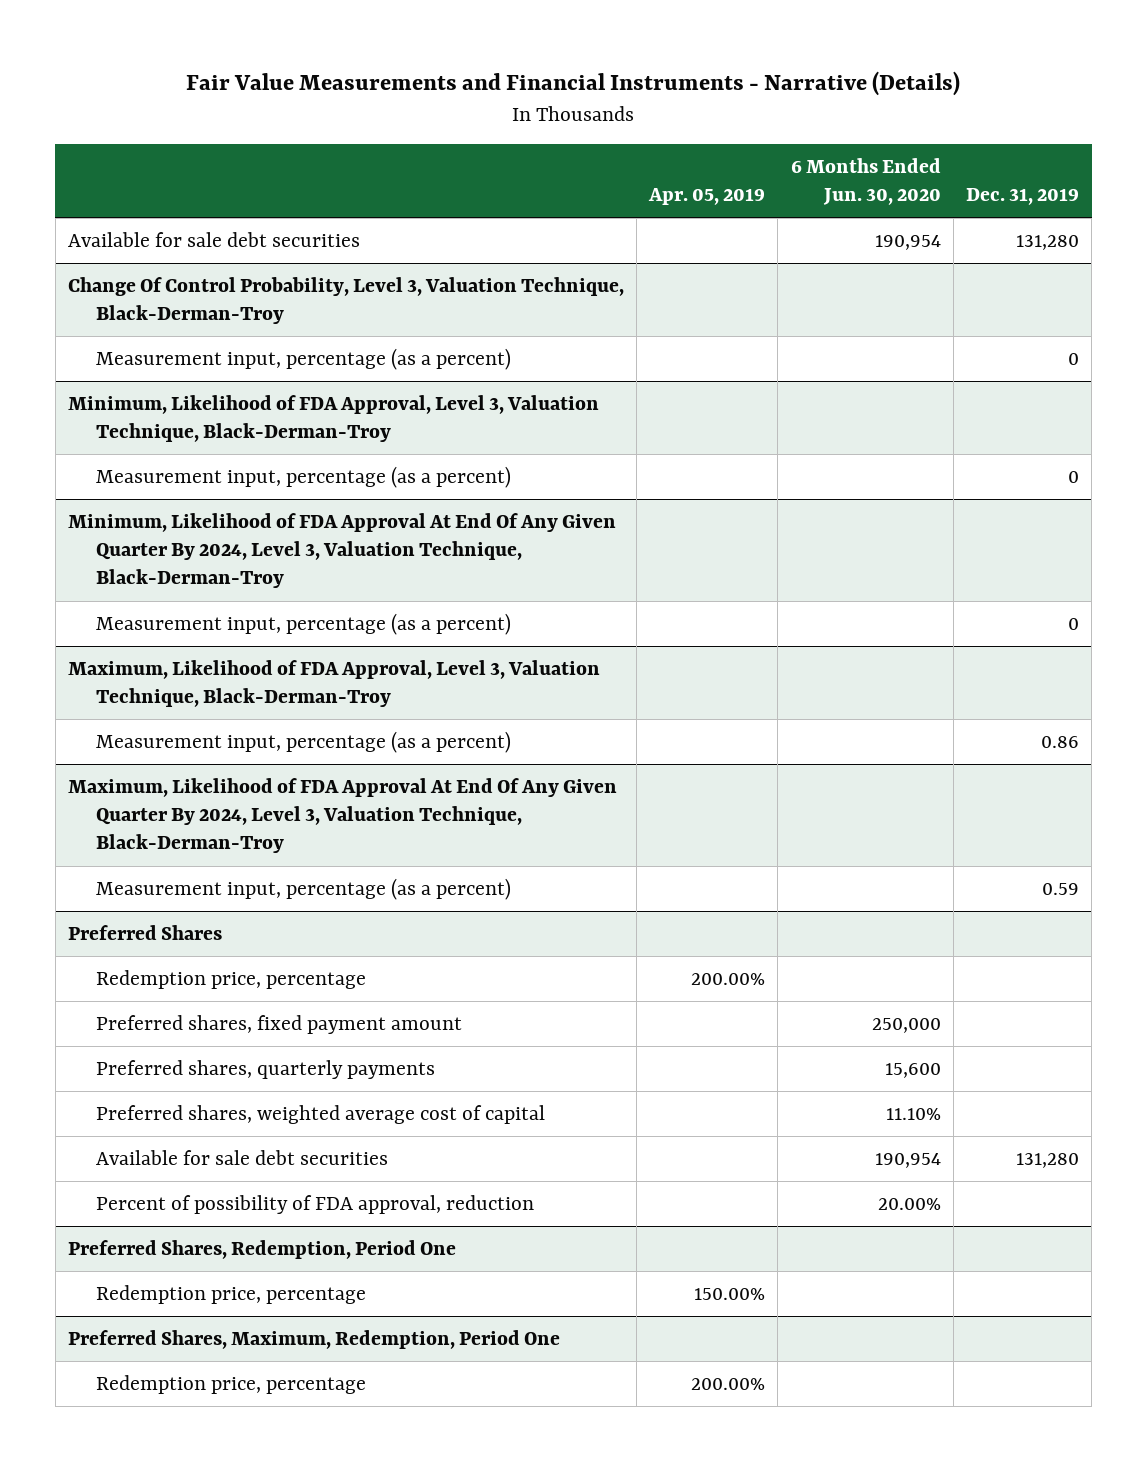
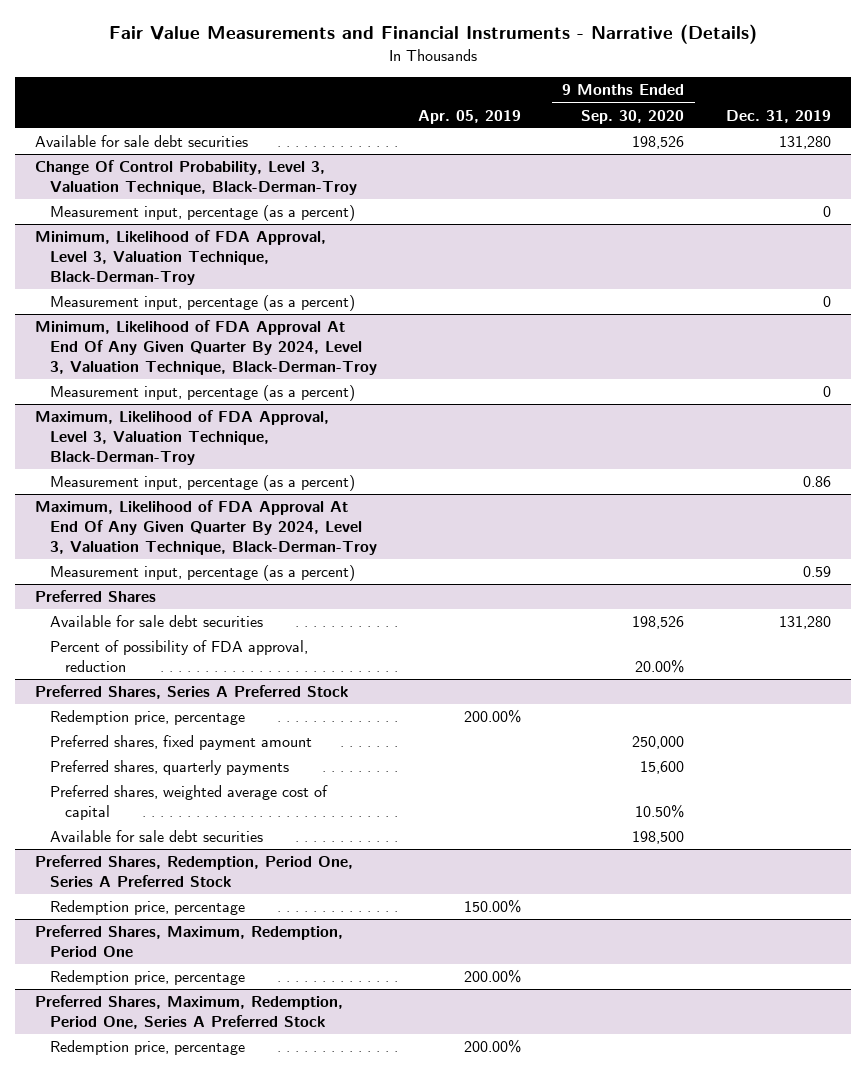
- | Apr. 05, 2019 | 6 Months Ended Jun. 30, 2020 | Dec. 31, 2019
+ | Apr. 05, 2019 | 9 Months Ended Sep. 30, 2020 | Dec. 31, 2019
@ Preferred Shares
- Redemption price, percentage | 200.00% | |
- Preferred shares, fixed payment amount | | 250,000 |
- Preferred shares, quarterly payments | | 15,600 |
- Preferred shares, weighted average cost of capital | | 11.10% |
- Preferred Shares, Redemption, Period One
+ Preferred Shares, Series A Preferred Stock
+ Redemption price, percentage | 200.00% | |
+ Preferred shares, fixed payment amount | | 250,000 |
+ Preferred shares, quarterly payments | | 15,600 |
+ Preferred shares, weighted average cost of capital | | 10.50% |
+ Available for sale debt securities | | 198,500 |
+ Preferred Shares, Redemption, Period One, Series A Preferred Stock
+ Preferred Shares, Maximum, Redemption, Period One, Series A Preferred Stock
+ Redemption price, percentage | 200.00% | |

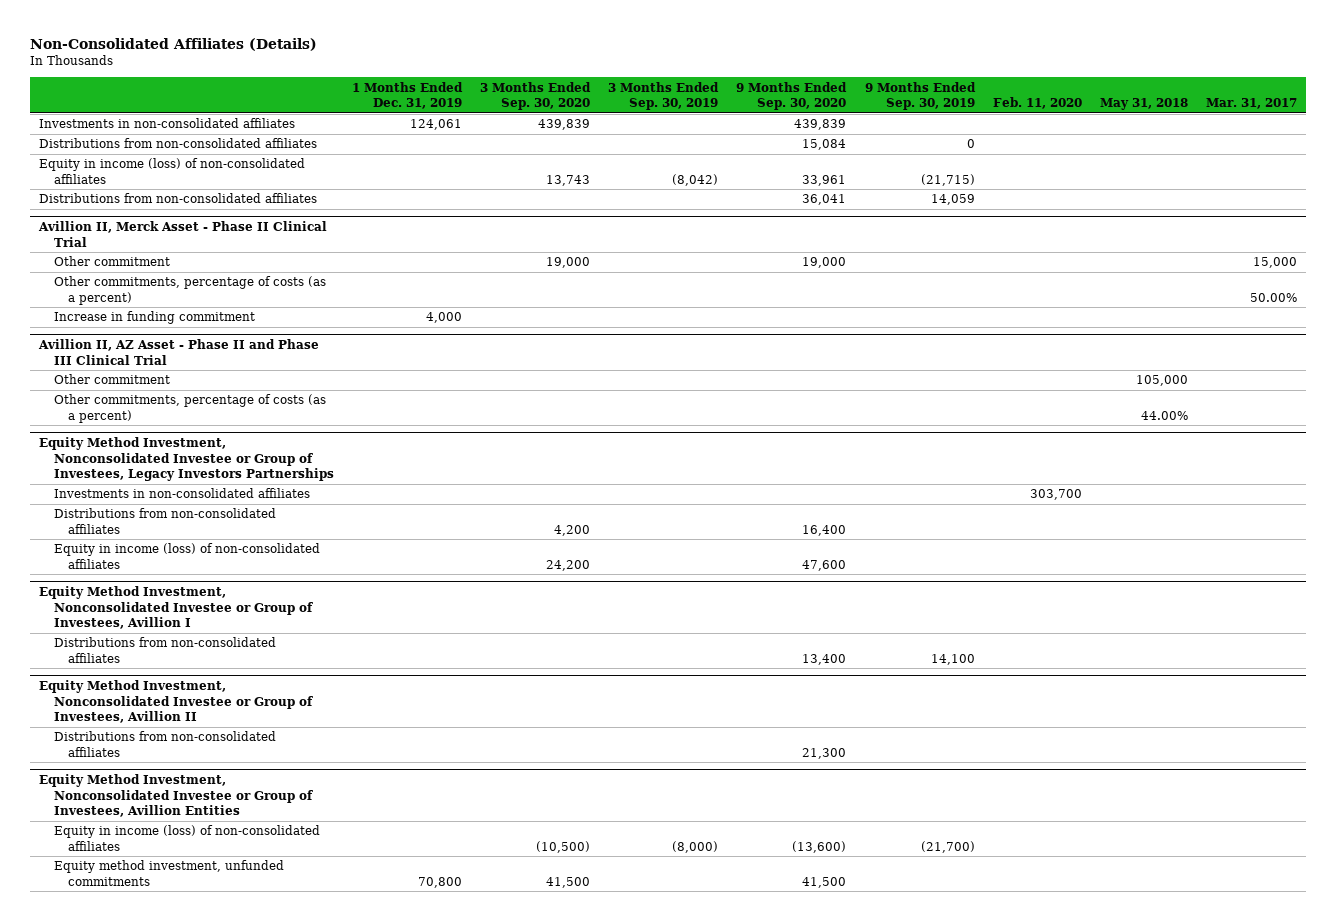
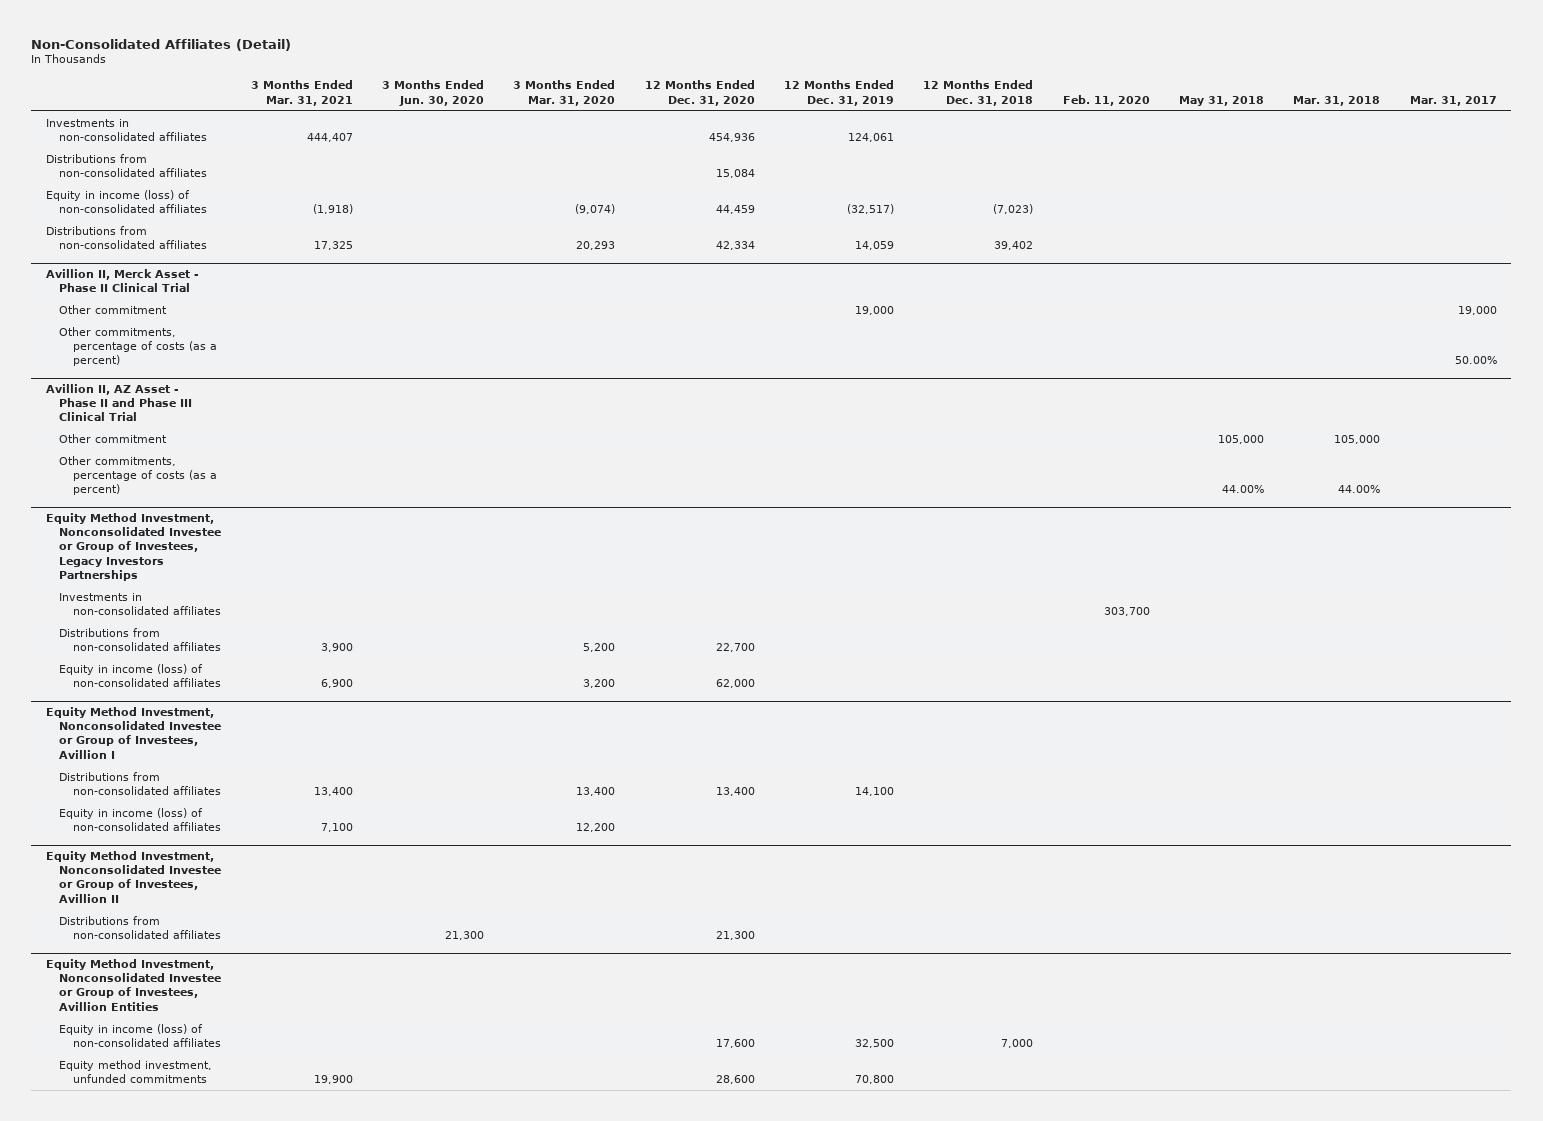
- Non-Consolidated Affiliates (Details)
+ Non-Consolidated Affiliates (Detail)
- | 1 Months Ended Dec. 31, 2019 | 3 Months Ended Sep. 30, 2020 | 3 Months Ended Sep. 30, 2019 | 9 Months Ended Sep. 30, 2020 | 9 Months Ended Sep. 30, 2019 | Feb. 11, 2020 | May 31, 2018 | Mar. 31, 2017
+ | 3 Months Ended Mar. 31, 2021 | 3 Months Ended Jun. 30, 2020 | 3 Months Ended Mar. 31, 2020 | 12 Months Ended Dec. 31, 2020 | 12 Months Ended Dec. 31, 2019 | 12 Months Ended Dec. 31, 2018 | Feb. 11, 2020 | May 31, 2018 | Mar. 31, 2018 | Mar. 31, 2017
@ Avillion II, Merck Asset - Phase II Clinical Trial
- Other commitment | | 19,000 | | 19,000 | | | | 15,000
+ Other commitment | | | | | 19,000 | | | | | 19,000
- Increase in funding commitment | 4,000 | | | | | | |
@ Equity Method Investment, Nonconsolidated Investee or Group of Investees, Avillion I
+ Equity in income (loss) of non-consolidated affiliates | 7,100 | | 12,200 | | | | | | |

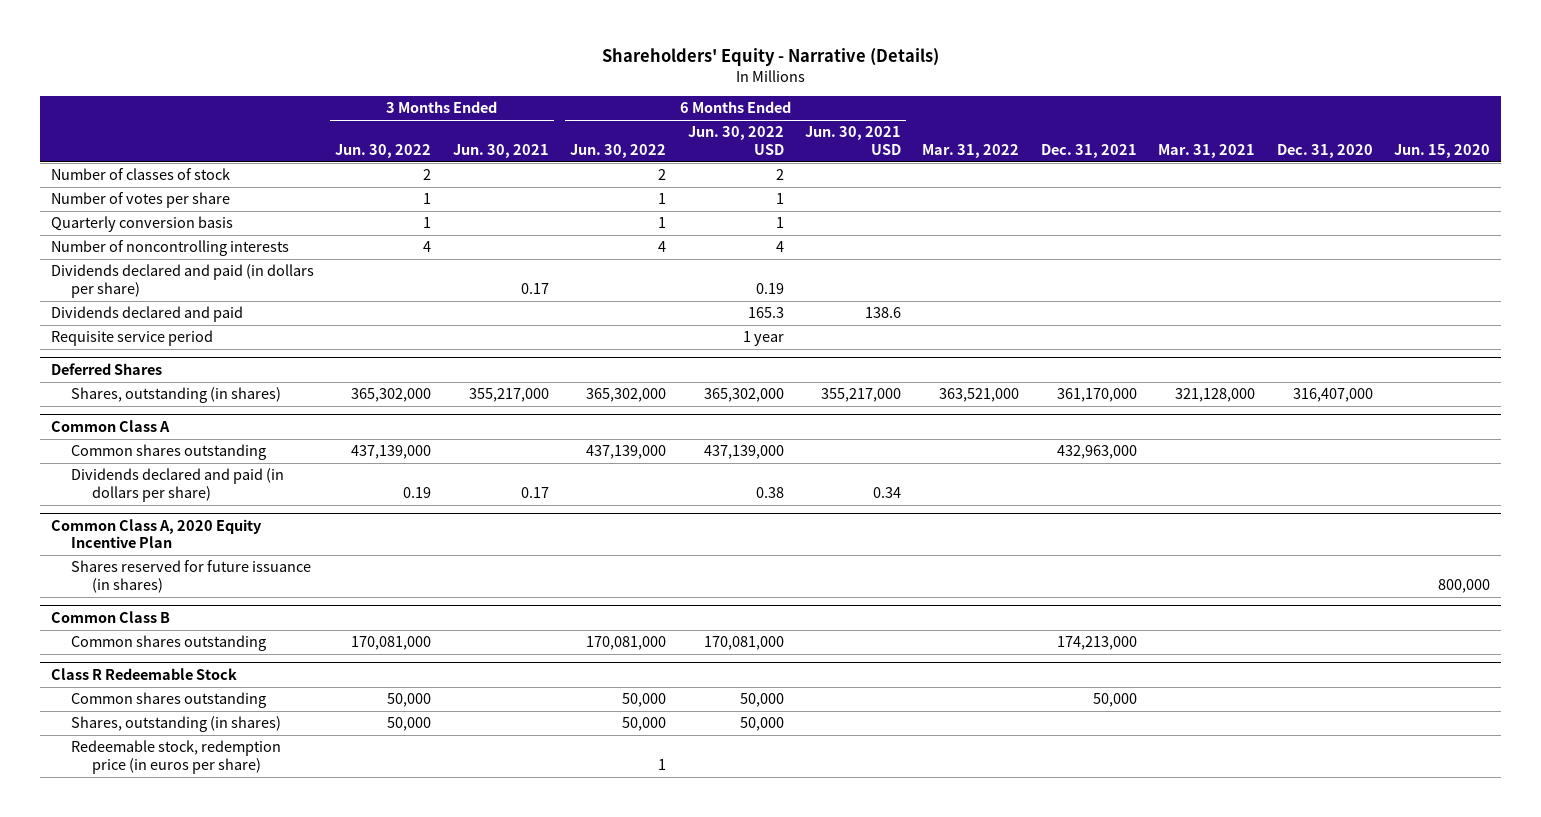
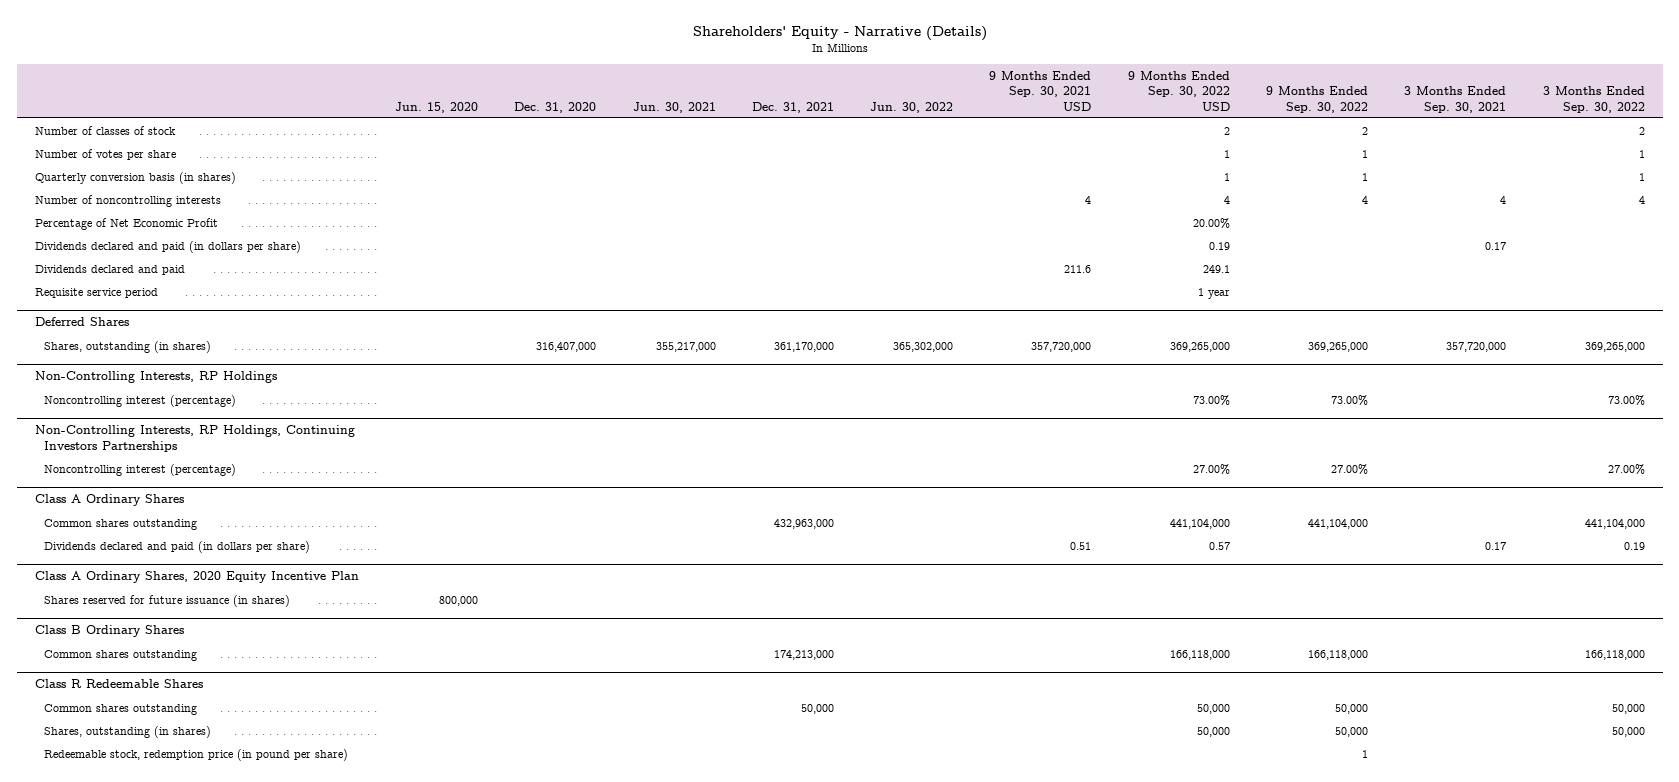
- | 3 Months Ended Jun. 30, 2022 | 3 Months Ended Jun. 30, 2021 | 6 Months Ended Jun. 30, 2022 | 6 Months Ended Jun. 30, 2022 USD | 6 Months Ended Jun. 30, 2021 USD | Mar. 31, 2022 | Dec. 31, 2021 | Mar. 31, 2021 | Dec. 31, 2020 | Jun. 15, 2020
+ | Jun. 15, 2020 | Dec. 31, 2020 | Jun. 30, 2021 | Dec. 31, 2021 | Jun. 30, 2022 | 9 Months Ended Sep. 30, 2021 USD | 9 Months Ended Sep. 30, 2022 USD | 9 Months Ended Sep. 30, 2022 | 3 Months Ended Sep. 30, 2021 | 3 Months Ended Sep. 30, 2022
- Quarterly conversion basis | 1 | | 1 | 1 | | | | | |
+ Quarterly conversion basis (in shares) | | | | | | | 1 | 1 | | 1
+ Percentage of Net Economic Profit | | | | | | | 20.00% | | |
- Common Class A
+ Non-Controlling Interests, RP Holdings
+ Noncontrolling interest (percentage) | | | | | | | 73.00% | 73.00% | | 73.00%
+ Non-Controlling Interests, RP Holdings, Continuing Investors Partnerships
+ Noncontrolling interest (percentage) | | | | | | | 27.00% | 27.00% | | 27.00%
+ Class A Ordinary Shares
- Common Class A, 2020 Equity Incentive Plan
+ Class A Ordinary Shares, 2020 Equity Incentive Plan
- Common Class B
+ Class B Ordinary Shares
- Class R Redeemable Stock
+ Class R Redeemable Shares
- Redeemable stock, redemption price (in euros per share) | | | 1 | | | | | | |
+ Redeemable stock, redemption price (in pound per share) | | | | | | | | 1 | |

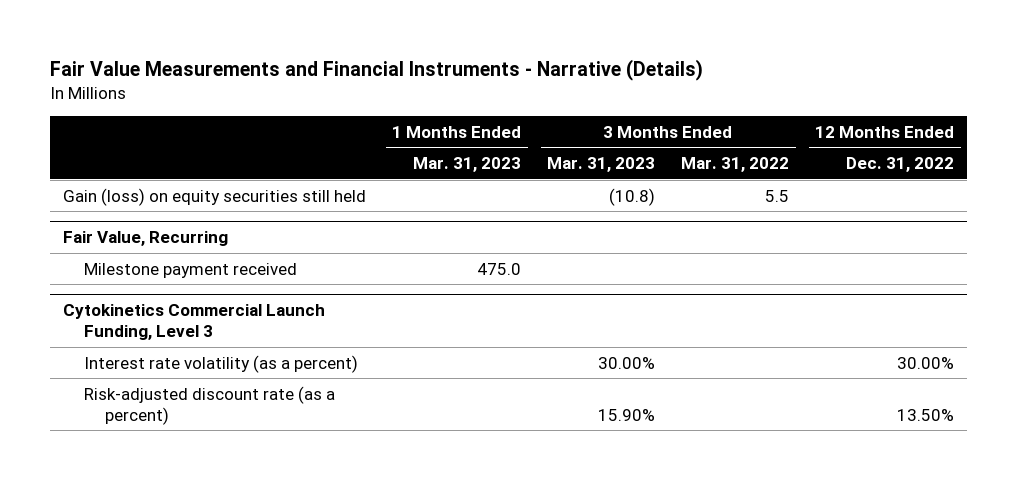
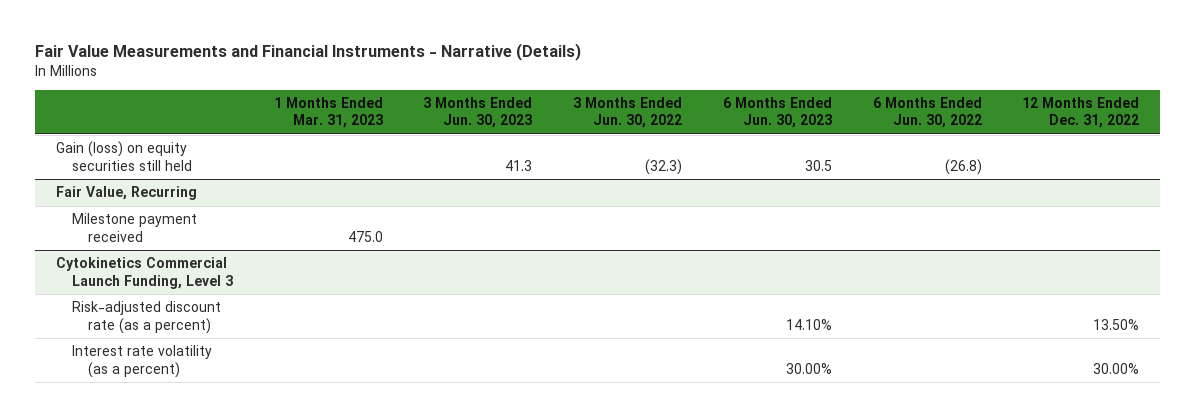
- | 1 Months Ended Mar. 31, 2023 | 3 Months Ended Mar. 31, 2023 | 3 Months Ended Mar. 31, 2022 | 12 Months Ended Dec. 31, 2022
+ | 1 Months Ended Mar. 31, 2023 | 3 Months Ended Jun. 30, 2023 | 3 Months Ended Jun. 30, 2022 | 6 Months Ended Jun. 30, 2023 | 6 Months Ended Jun. 30, 2022 | 12 Months Ended Dec. 31, 2022
@ Cytokinetics Commercial Launch Funding, Level 3
moved down: Interest rate volatility (as a percent) | | | | 30.00% | | 30.00%

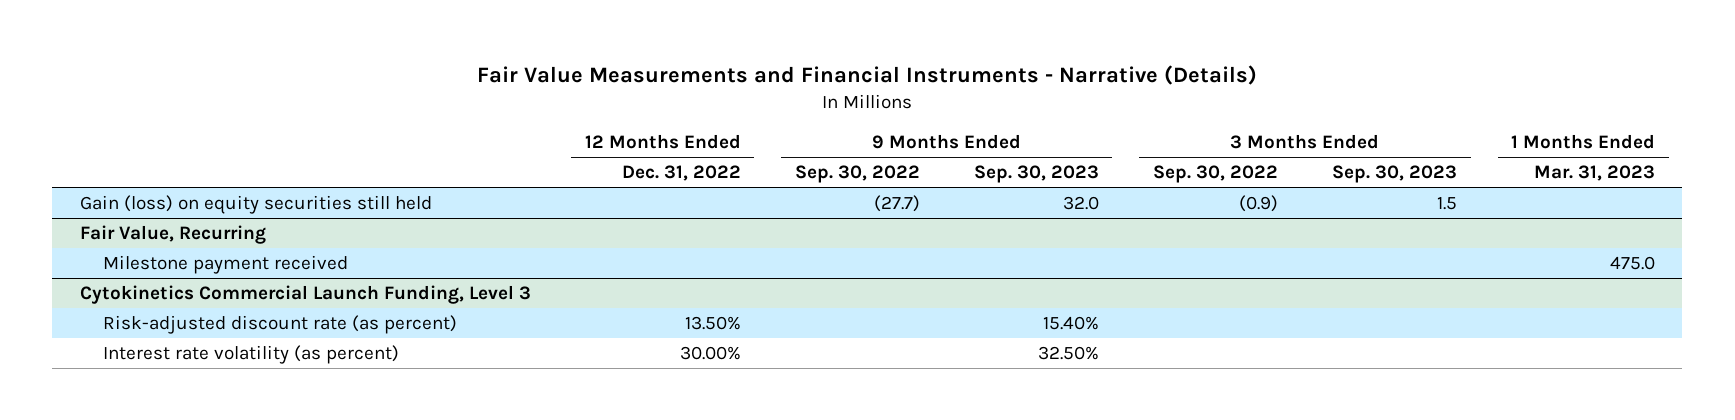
- | 1 Months Ended Mar. 31, 2023 | 3 Months Ended Jun. 30, 2023 | 3 Months Ended Jun. 30, 2022 | 6 Months Ended Jun. 30, 2023 | 6 Months Ended Jun. 30, 2022 | 12 Months Ended Dec. 31, 2022
+ | 12 Months Ended Dec. 31, 2022 | 9 Months Ended Sep. 30, 2022 | 9 Months Ended Sep. 30, 2023 | 3 Months Ended Sep. 30, 2022 | 3 Months Ended Sep. 30, 2023 | 1 Months Ended Mar. 31, 2023
@ Cytokinetics Commercial Launch Funding, Level 3
- Risk-adjusted discount rate (as a percent) | | | | 14.10% | | 13.50%
- Interest rate volatility (as a percent) | | | | 30.00% | | 30.00%
+ Risk-adjusted discount rate (as percent) | 13.50% | | 15.40% | | |
+ Interest rate volatility (as percent) | 30.00% | | 32.50% | | |

